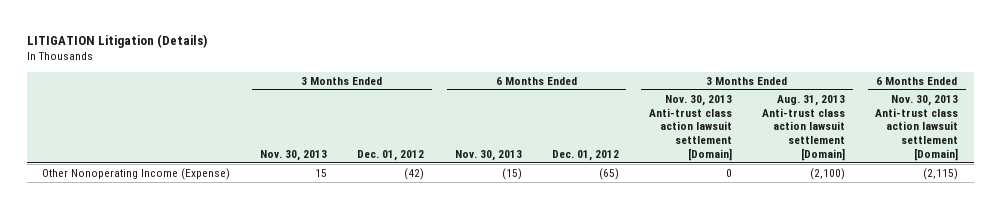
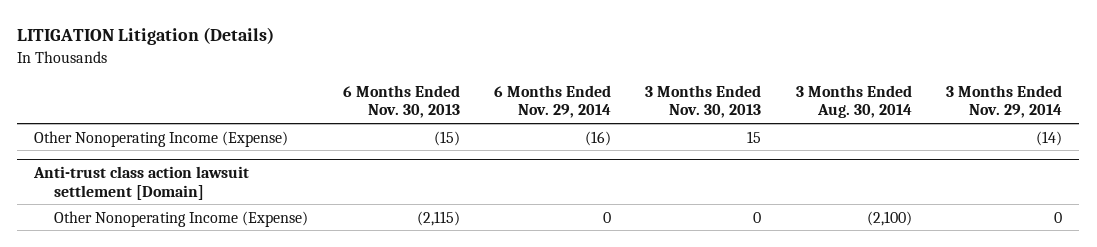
- | 3 Months Ended Nov. 30, 2013 | 3 Months Ended Dec. 01, 2012 | 6 Months Ended Nov. 30, 2013 | 6 Months Ended Dec. 01, 2012 | 3 Months Ended Nov. 30, 2013 Anti-trust class action lawsuit settlement [Domain] | 3 Months Ended Aug. 31, 2013 Anti-trust class action lawsuit settlement [Domain] | 6 Months Ended Nov. 30, 2013 Anti-trust class action lawsuit settlement [Domain]
+ | 6 Months Ended Nov. 30, 2013 | 6 Months Ended Nov. 29, 2014 | 3 Months Ended Nov. 30, 2013 | 3 Months Ended Aug. 30, 2014 | 3 Months Ended Nov. 29, 2014
+ Anti-trust class action lawsuit settlement [Domain]
+ Other Nonoperating Income (Expense) | (2,115) | 0 | 0 | (2,100) | 0

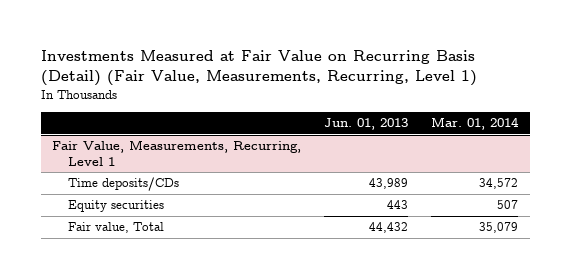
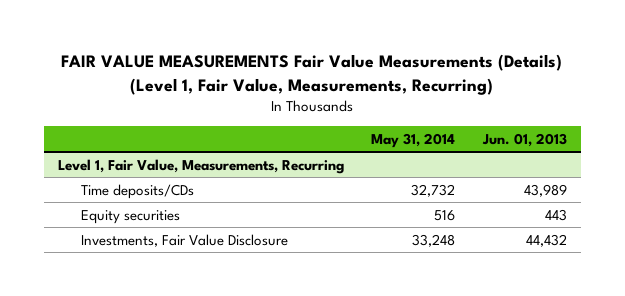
- Investments Measured at Fair Value on Recurring Basis (Detail) (Fair Value, Measurements, Recurring, Level 1)
+ FAIR VALUE MEASUREMENTS Fair Value Measurements (Details) (Level 1, Fair Value, Measurements, Recurring)
- | Jun. 01, 2013 | Mar. 01, 2014
+ | May 31, 2014 | Jun. 01, 2013
- Fair Value, Measurements, Recurring, Level 1
+ Level 1, Fair Value, Measurements, Recurring
- Fair value, Total | 44,432 | 35,079
+ Investments, Fair Value Disclosure | 33,248 | 44,432

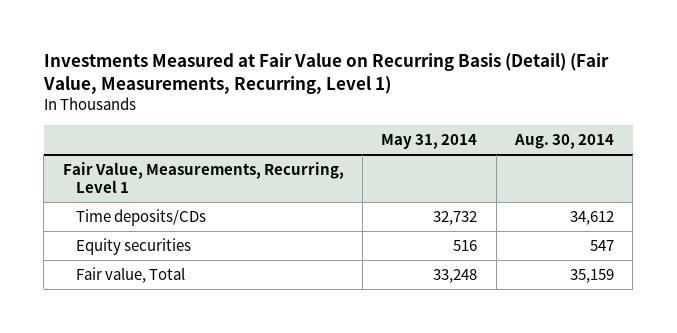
- FAIR VALUE MEASUREMENTS Fair Value Measurements (Details) (Level 1, Fair Value, Measurements, Recurring)
+ Investments Measured at Fair Value on Recurring Basis (Detail) (Fair Value, Measurements, Recurring, Level 1)
- | May 31, 2014 | Jun. 01, 2013
+ | May 31, 2014 | Aug. 30, 2014
- Level 1, Fair Value, Measurements, Recurring
+ Fair Value, Measurements, Recurring, Level 1
- Investments, Fair Value Disclosure | 33,248 | 44,432
+ Fair value, Total | 33,248 | 35,159

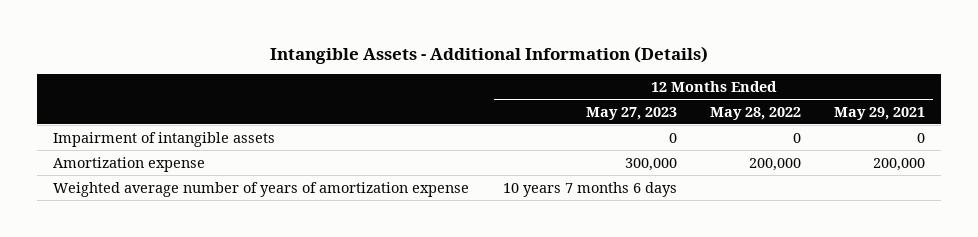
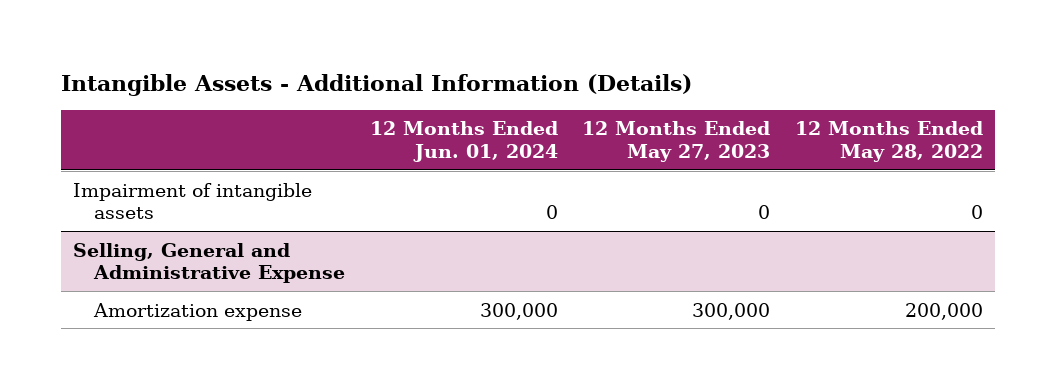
- | 12 Months Ended May 27, 2023 | 12 Months Ended May 28, 2022 | 12 Months Ended May 29, 2021
+ | 12 Months Ended Jun. 01, 2024 | 12 Months Ended May 27, 2023 | 12 Months Ended May 28, 2022
+ Selling, General and Administrative Expense
- Weighted average number of years of amortization expense | 10 years 7 months 6 days | |

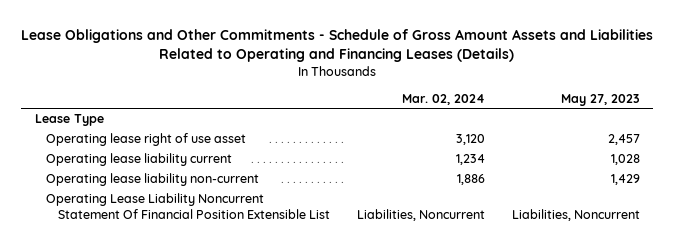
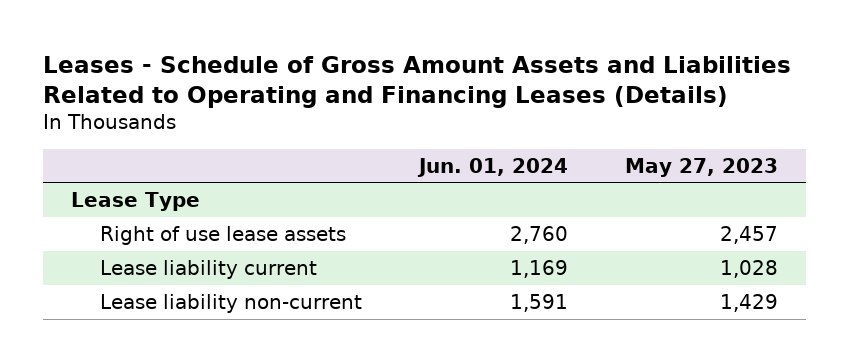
- Lease Obligations and Other Commitments - Schedule of Gross Amount Assets and Liabilities Related to Operating and Financing Leases (Details)
+ Leases - Schedule of Gross Amount Assets and Liabilities Related to Operating and Financing Leases (Details)
- | Mar. 02, 2024 | May 27, 2023
+ | Jun. 01, 2024 | May 27, 2023
- Operating lease right of use asset | 3,120 | 2,457
- Operating lease liability current | 1,234 | 1,028
- Operating lease liability non-current | 1,886 | 1,429
- Operating Lease Liability Noncurrent Statement Of Financial Position Extensible List | Liabilities, Noncurrent | Liabilities, Noncurrent
+ Right of use lease assets | 2,760 | 2,457
+ Lease liability current | 1,169 | 1,028
+ Lease liability non-current | 1,591 | 1,429

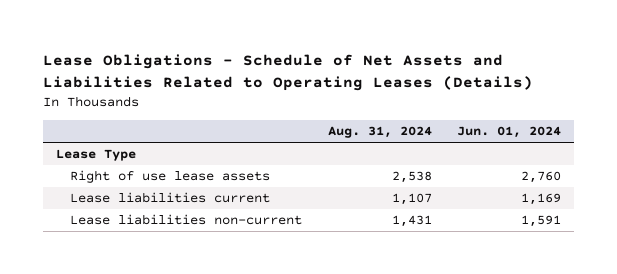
- Leases - Schedule of Gross Amount Assets and Liabilities Related to Operating and Financing Leases (Details)
+ Lease Obligations - Schedule of Net Assets and Liabilities Related to Operating Leases (Details)
- | Jun. 01, 2024 | May 27, 2023
+ | Aug. 31, 2024 | Jun. 01, 2024
- Lease liability current | 1,169 | 1,028
- Lease liability non-current | 1,591 | 1,429
+ Lease liabilities current | 1,107 | 1,169
+ Lease liabilities non-current | 1,431 | 1,591

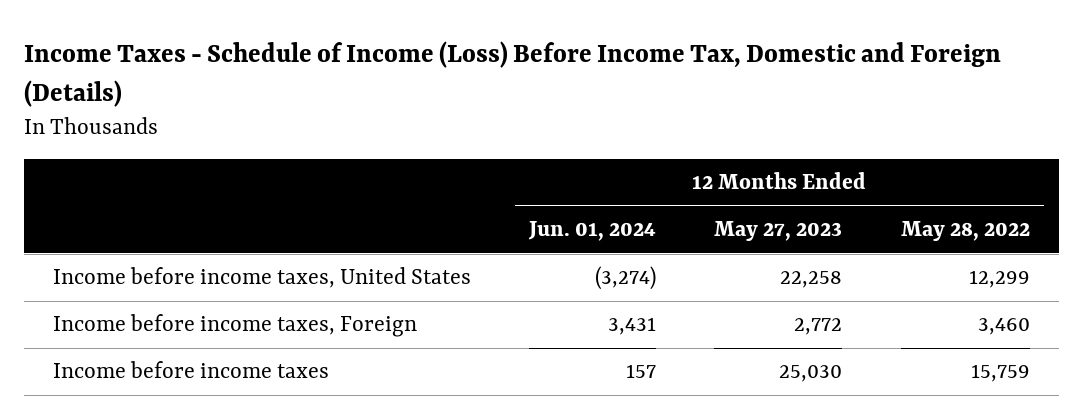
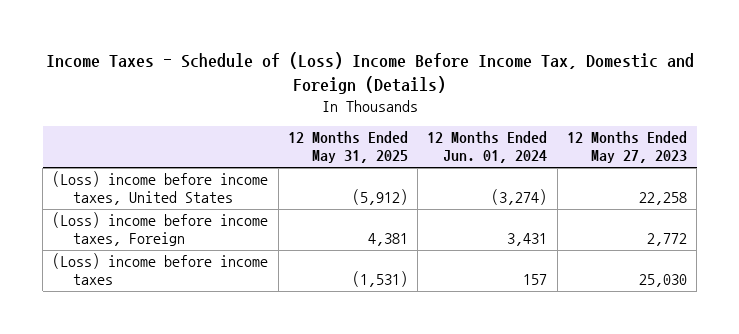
- Income Taxes - Schedule of Income (Loss) Before Income Tax, Domestic and Foreign (Details)
+ Income Taxes - Schedule of (Loss) Income Before Income Tax, Domestic and Foreign (Details)
- | 12 Months Ended Jun. 01, 2024 | 12 Months Ended May 27, 2023 | 12 Months Ended May 28, 2022
+ | 12 Months Ended May 31, 2025 | 12 Months Ended Jun. 01, 2024 | 12 Months Ended May 27, 2023
- Income before income taxes, United States | (3,274) | 22,258 | 12,299
- Income before income taxes, Foreign | 3,431 | 2,772 | 3,460
- Income before income taxes | 157 | 25,030 | 15,759
+ (Loss) income before income taxes, United States | (5,912) | (3,274) | 22,258
+ (Loss) income before income taxes, Foreign | 4,381 | 3,431 | 2,772
+ (Loss) income before income taxes | (1,531) | 157 | 25,030

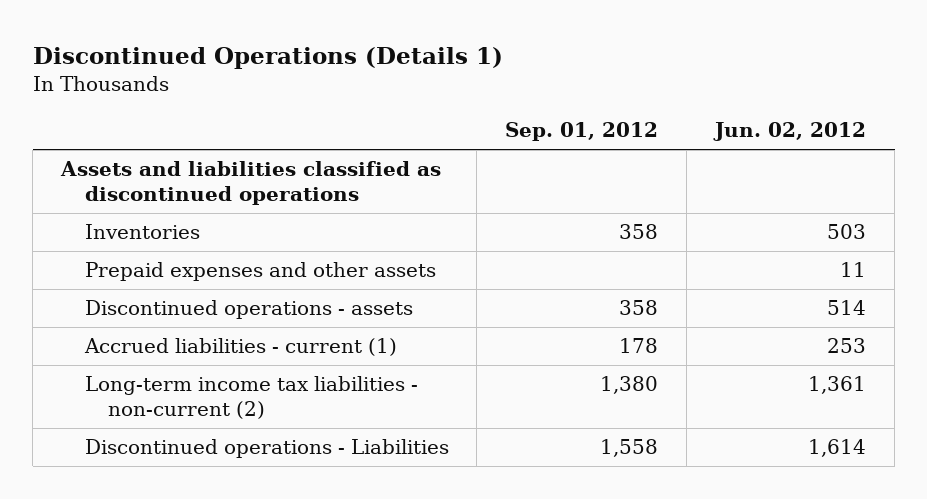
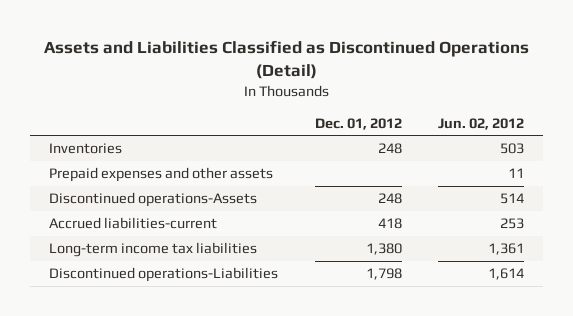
- Discontinued Operations (Details 1)
+ Assets and Liabilities Classified as Discontinued Operations (Detail)
- | Sep. 01, 2012 | Jun. 02, 2012
+ | Dec. 01, 2012 | Jun. 02, 2012
- Assets and liabilities classified as discontinued operations
- Discontinued operations - assets | 358 | 514
- Accrued liabilities - current (1) | 178 | 253
- Long-term income tax liabilities - non-current (2) | 1,380 | 1,361
- Discontinued operations - Liabilities | 1,558 | 1,614
+ Discontinued operations-Assets | 248 | 514
+ Accrued liabilities-current | 418 | 253
+ Long-term income tax liabilities | 1,380 | 1,361
+ Discontinued operations-Liabilities | 1,798 | 1,614

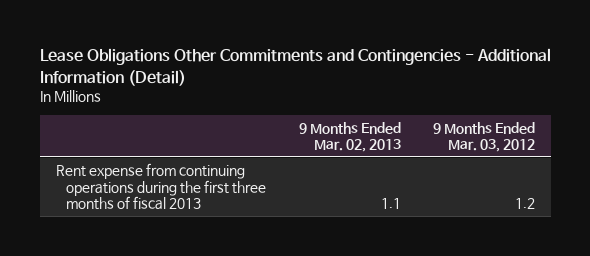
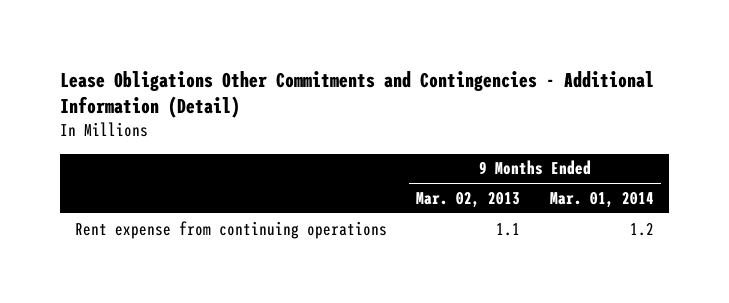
- | 9 Months Ended Mar. 02, 2013 | 9 Months Ended Mar. 03, 2012
+ | 9 Months Ended Mar. 02, 2013 | 9 Months Ended Mar. 01, 2014
- Rent expense from continuing operations during the first three months of fiscal 2013 | 1.1 | 1.2
+ Rent expense from continuing operations | 1.1 | 1.2

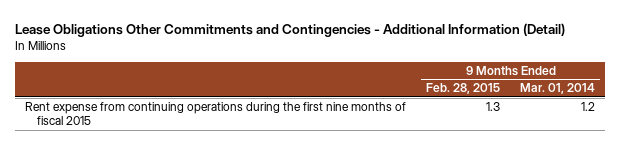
- | 9 Months Ended Mar. 02, 2013 | 9 Months Ended Mar. 01, 2014
+ | 9 Months Ended Feb. 28, 2015 | 9 Months Ended Mar. 01, 2014
- Rent expense from continuing operations | 1.1 | 1.2
+ Rent expense from continuing operations during the first nine months of fiscal 2015 | 1.3 | 1.2

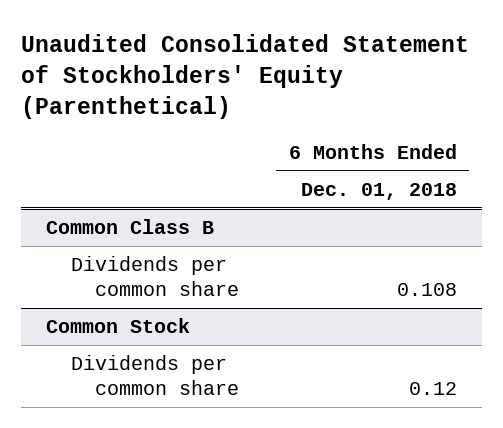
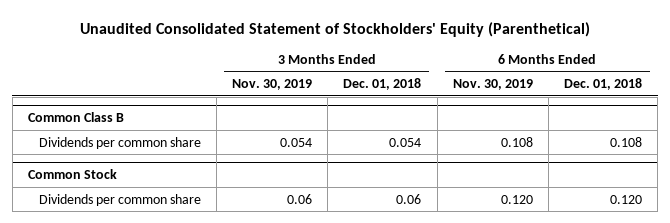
- | 6 Months Ended Dec. 01, 2018
+ | 3 Months Ended Nov. 30, 2019 | 3 Months Ended Dec. 01, 2018 | 6 Months Ended Nov. 30, 2019 | 6 Months Ended Dec. 01, 2018
@ Common Stock
- Dividends per common share | 0.12
+ Dividends per common share | 0.06 | 0.06 | 0.120 | 0.120

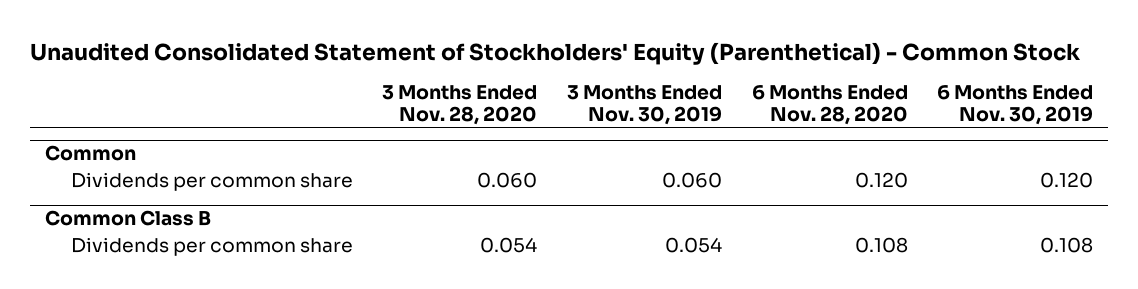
- Unaudited Consolidated Statement of Stockholders' Equity (Parenthetical)
+ Unaudited Consolidated Statement of Stockholders' Equity (Parenthetical) - Common Stock
- | 3 Months Ended Nov. 30, 2019 | 3 Months Ended Dec. 01, 2018 | 6 Months Ended Nov. 30, 2019 | 6 Months Ended Dec. 01, 2018
+ | 3 Months Ended Nov. 28, 2020 | 3 Months Ended Nov. 30, 2019 | 6 Months Ended Nov. 28, 2020 | 6 Months Ended Nov. 30, 2019
+ Common
+ Dividends per common share | 0.060 | 0.060 | 0.120 | 0.120
- Common Stock
- Dividends per common share | 0.06 | 0.06 | 0.120 | 0.120

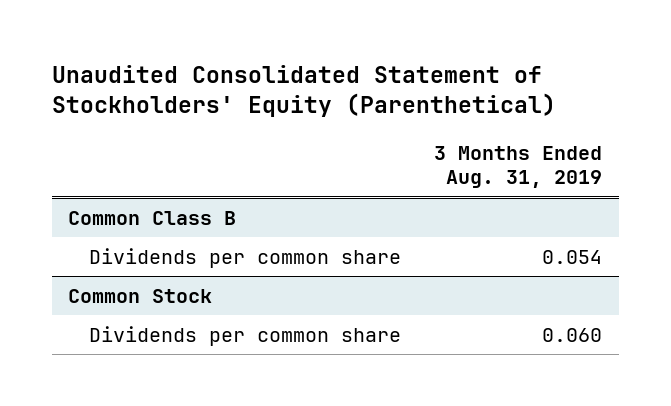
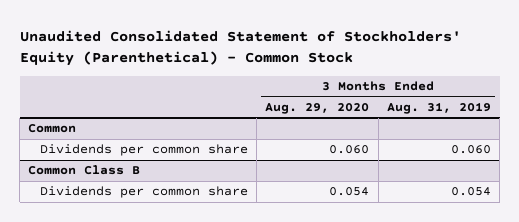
- Unaudited Consolidated Statement of Stockholders' Equity (Parenthetical)
+ Unaudited Consolidated Statement of Stockholders' Equity (Parenthetical) - Common Stock
- | 3 Months Ended Aug. 31, 2019
+ | 3 Months Ended Aug. 29, 2020 | 3 Months Ended Aug. 31, 2019
+ Common
+ Dividends per common share | 0.060 | 0.060
- Common Stock
- Dividends per common share | 0.060

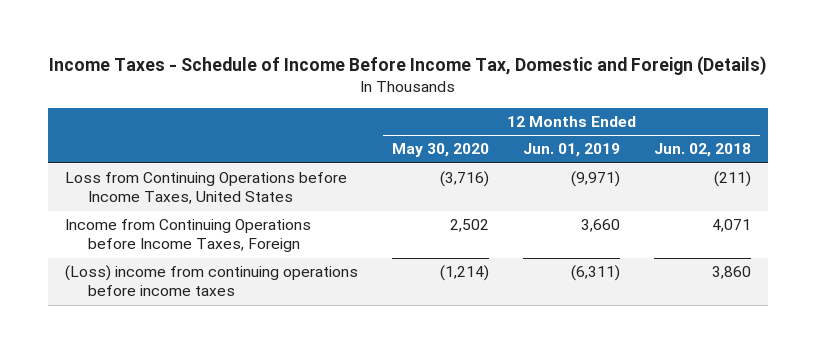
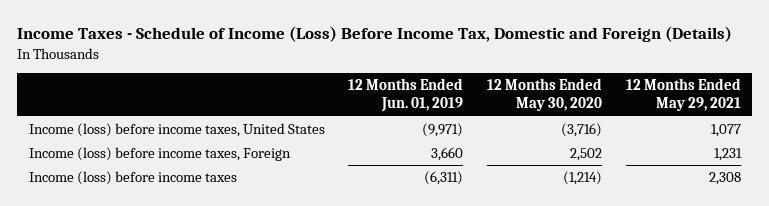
- Income Taxes - Schedule of Income Before Income Tax, Domestic and Foreign (Details)
+ Income Taxes - Schedule of Income (Loss) Before Income Tax, Domestic and Foreign (Details)
- | 12 Months Ended May 30, 2020 | 12 Months Ended Jun. 01, 2019 | 12 Months Ended Jun. 02, 2018
+ | 12 Months Ended Jun. 01, 2019 | 12 Months Ended May 30, 2020 | 12 Months Ended May 29, 2021
- Loss from Continuing Operations before Income Taxes, United States | (3,716) | (9,971) | (211)
- Income from Continuing Operations before Income Taxes, Foreign | 2,502 | 3,660 | 4,071
- (Loss) income from continuing operations before income taxes | (1,214) | (6,311) | 3,860
+ Income (loss) before income taxes, United States | (9,971) | (3,716) | 1,077
+ Income (loss) before income taxes, Foreign | 3,660 | 2,502 | 1,231
+ Income (loss) before income taxes | (6,311) | (1,214) | 2,308

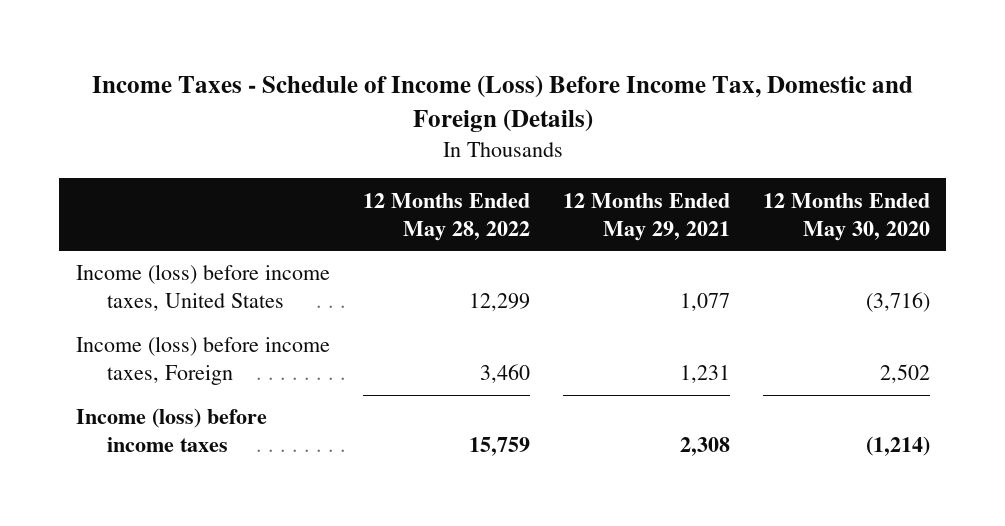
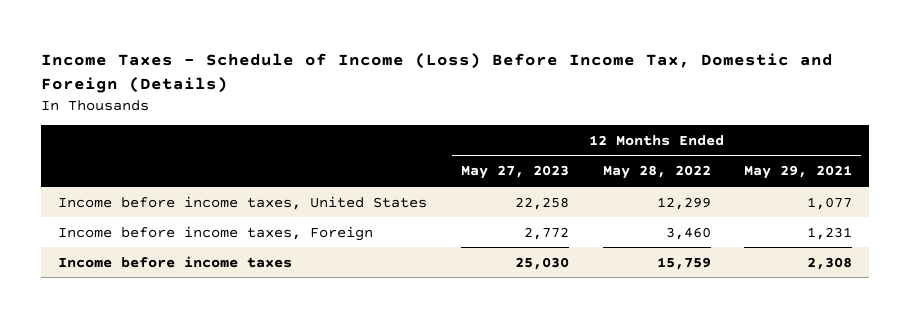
- | 12 Months Ended May 28, 2022 | 12 Months Ended May 29, 2021 | 12 Months Ended May 30, 2020
+ | 12 Months Ended May 27, 2023 | 12 Months Ended May 28, 2022 | 12 Months Ended May 29, 2021
- Income (loss) before income taxes, United States | 12,299 | 1,077 | (3,716)
- Income (loss) before income taxes, Foreign | 3,460 | 1,231 | 2,502
- Income (loss) before income taxes | 15,759 | 2,308 | (1,214)
+ Income before income taxes, United States | 22,258 | 12,299 | 1,077
+ Income before income taxes, Foreign | 2,772 | 3,460 | 1,231
+ Income before income taxes | 25,030 | 15,759 | 2,308

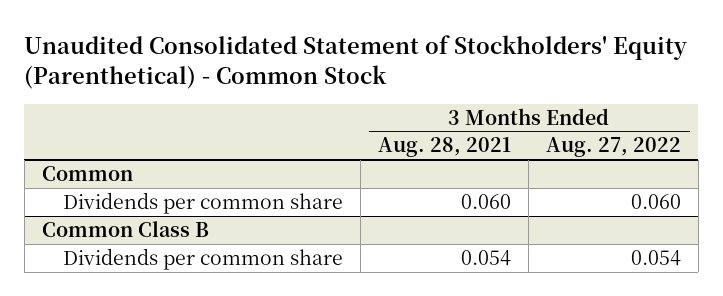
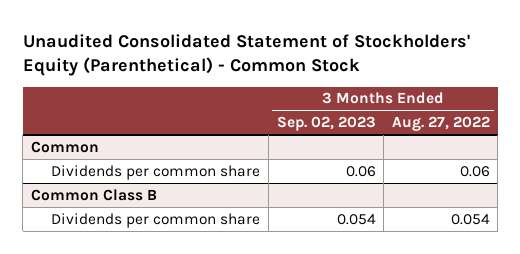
- | 3 Months Ended Aug. 28, 2021 | 3 Months Ended Aug. 27, 2022
+ | 3 Months Ended Sep. 02, 2023 | 3 Months Ended Aug. 27, 2022
@ Common
- Dividends per common share | 0.060 | 0.060
+ Dividends per common share | 0.06 | 0.06

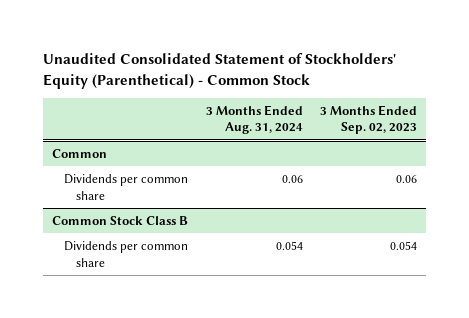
- | 3 Months Ended Sep. 02, 2023 | 3 Months Ended Aug. 27, 2022
+ | 3 Months Ended Aug. 31, 2024 | 3 Months Ended Sep. 02, 2023
- Common Class B
+ Common Stock Class B

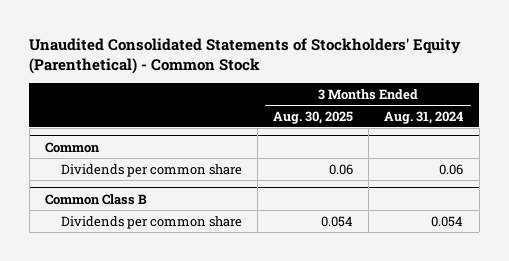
- Unaudited Consolidated Statement of Stockholders' Equity (Parenthetical) - Common Stock
+ Unaudited Consolidated Statements of Stockholders' Equity (Parenthetical) - Common Stock
- | 3 Months Ended Aug. 31, 2024 | 3 Months Ended Sep. 02, 2023
+ | 3 Months Ended Aug. 30, 2025 | 3 Months Ended Aug. 31, 2024
- Common Stock Class B
+ Common Class B

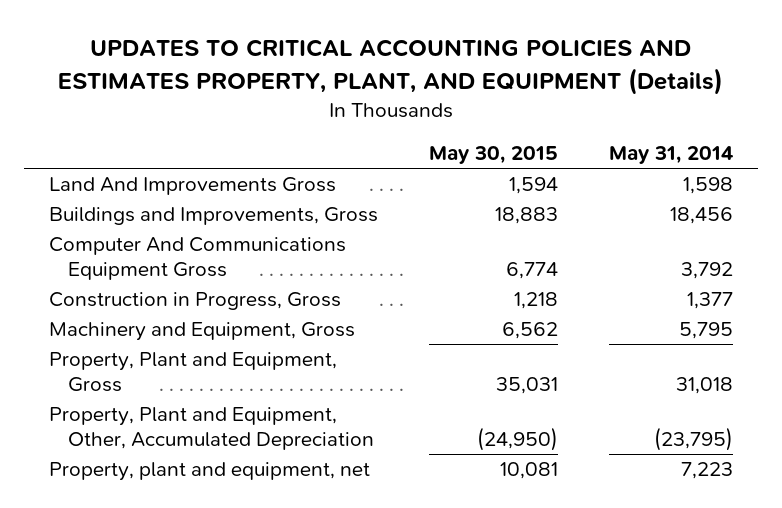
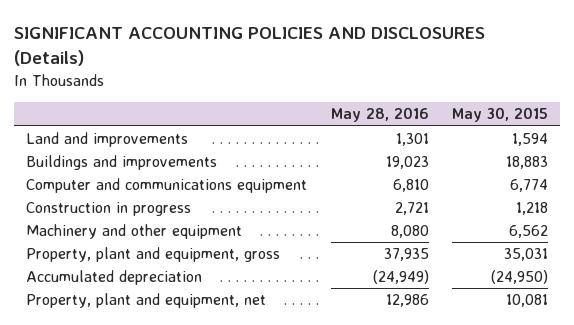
- UPDATES TO CRITICAL ACCOUNTING POLICIES AND ESTIMATES PROPERTY, PLANT, AND EQUIPMENT (Details)
+ SIGNIFICANT ACCOUNTING POLICIES AND DISCLOSURES (Details)
- | May 30, 2015 | May 31, 2014
+ | May 28, 2016 | May 30, 2015
- Land And Improvements Gross | 1,594 | 1,598
- Buildings and Improvements, Gross | 18,883 | 18,456
- Computer And Communications Equipment Gross | 6,774 | 3,792
- Construction in Progress, Gross | 1,218 | 1,377
- Machinery and Equipment, Gross | 6,562 | 5,795
- Property, Plant and Equipment, Gross | 35,031 | 31,018
- Property, Plant and Equipment, Other, Accumulated Depreciation | (24,950) | (23,795)
+ Land and improvements | 1,301 | 1,594
+ Buildings and improvements | 19,023 | 18,883
+ Computer and communications equipment | 6,810 | 6,774
+ Construction in progress | 2,721 | 1,218
+ Machinery and other equipment | 8,080 | 6,562
+ Property, plant and equipment, gross | 37,935 | 35,031
+ Accumulated depreciation | (24,949) | (24,950)

